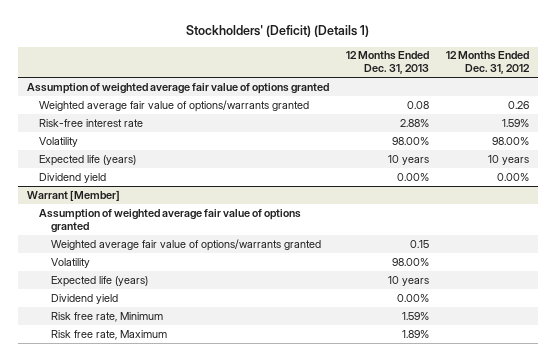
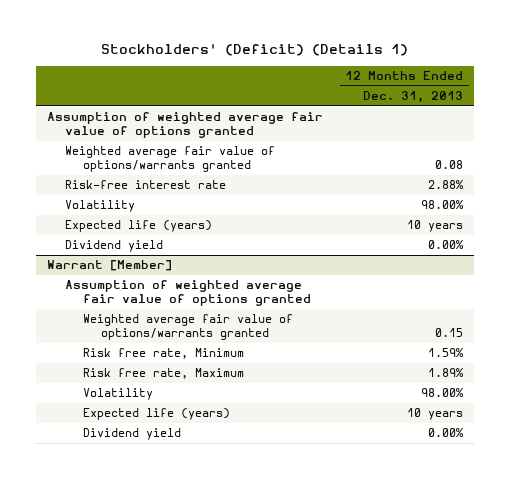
- | 12 Months Ended Dec. 31, 2013 | 12 Months Ended Dec. 31, 2012
+ | 12 Months Ended Dec. 31, 2013
@ Warrant [Member]
moved up: Risk free rate, Minimum | 1.59%
moved up: Risk free rate, Maximum | 1.89%

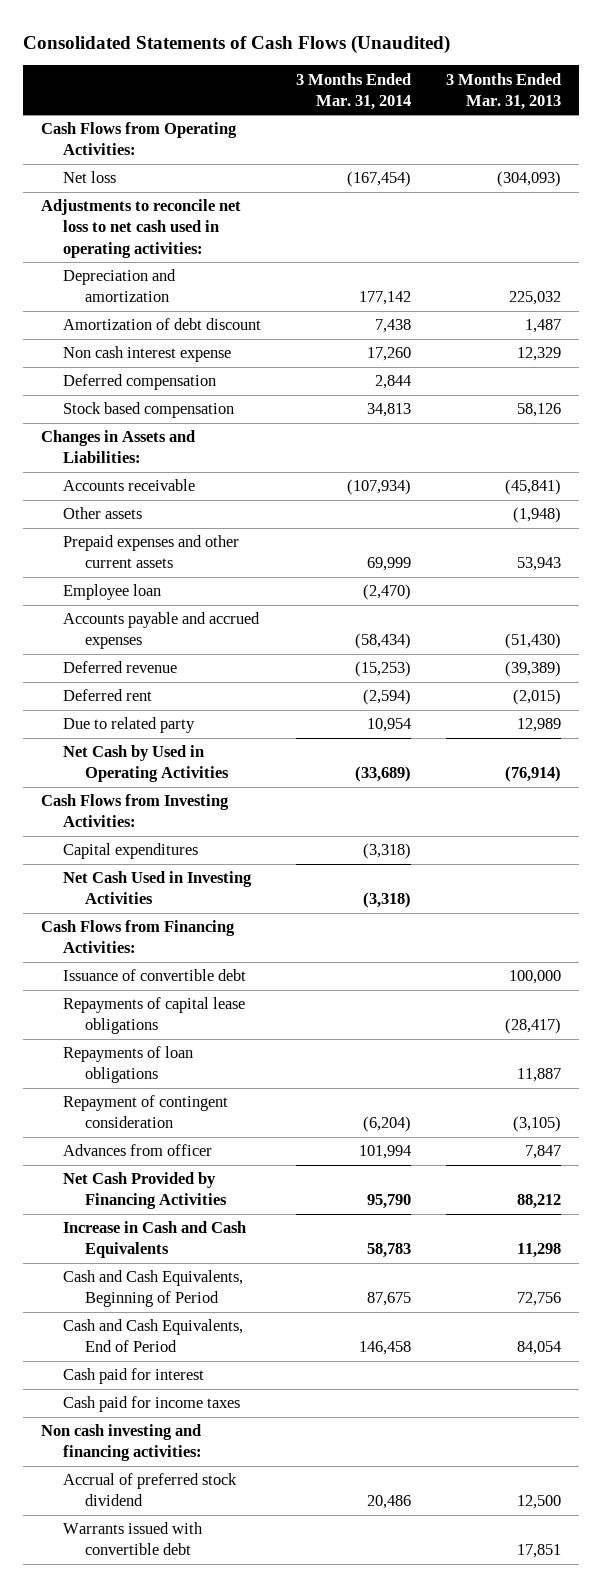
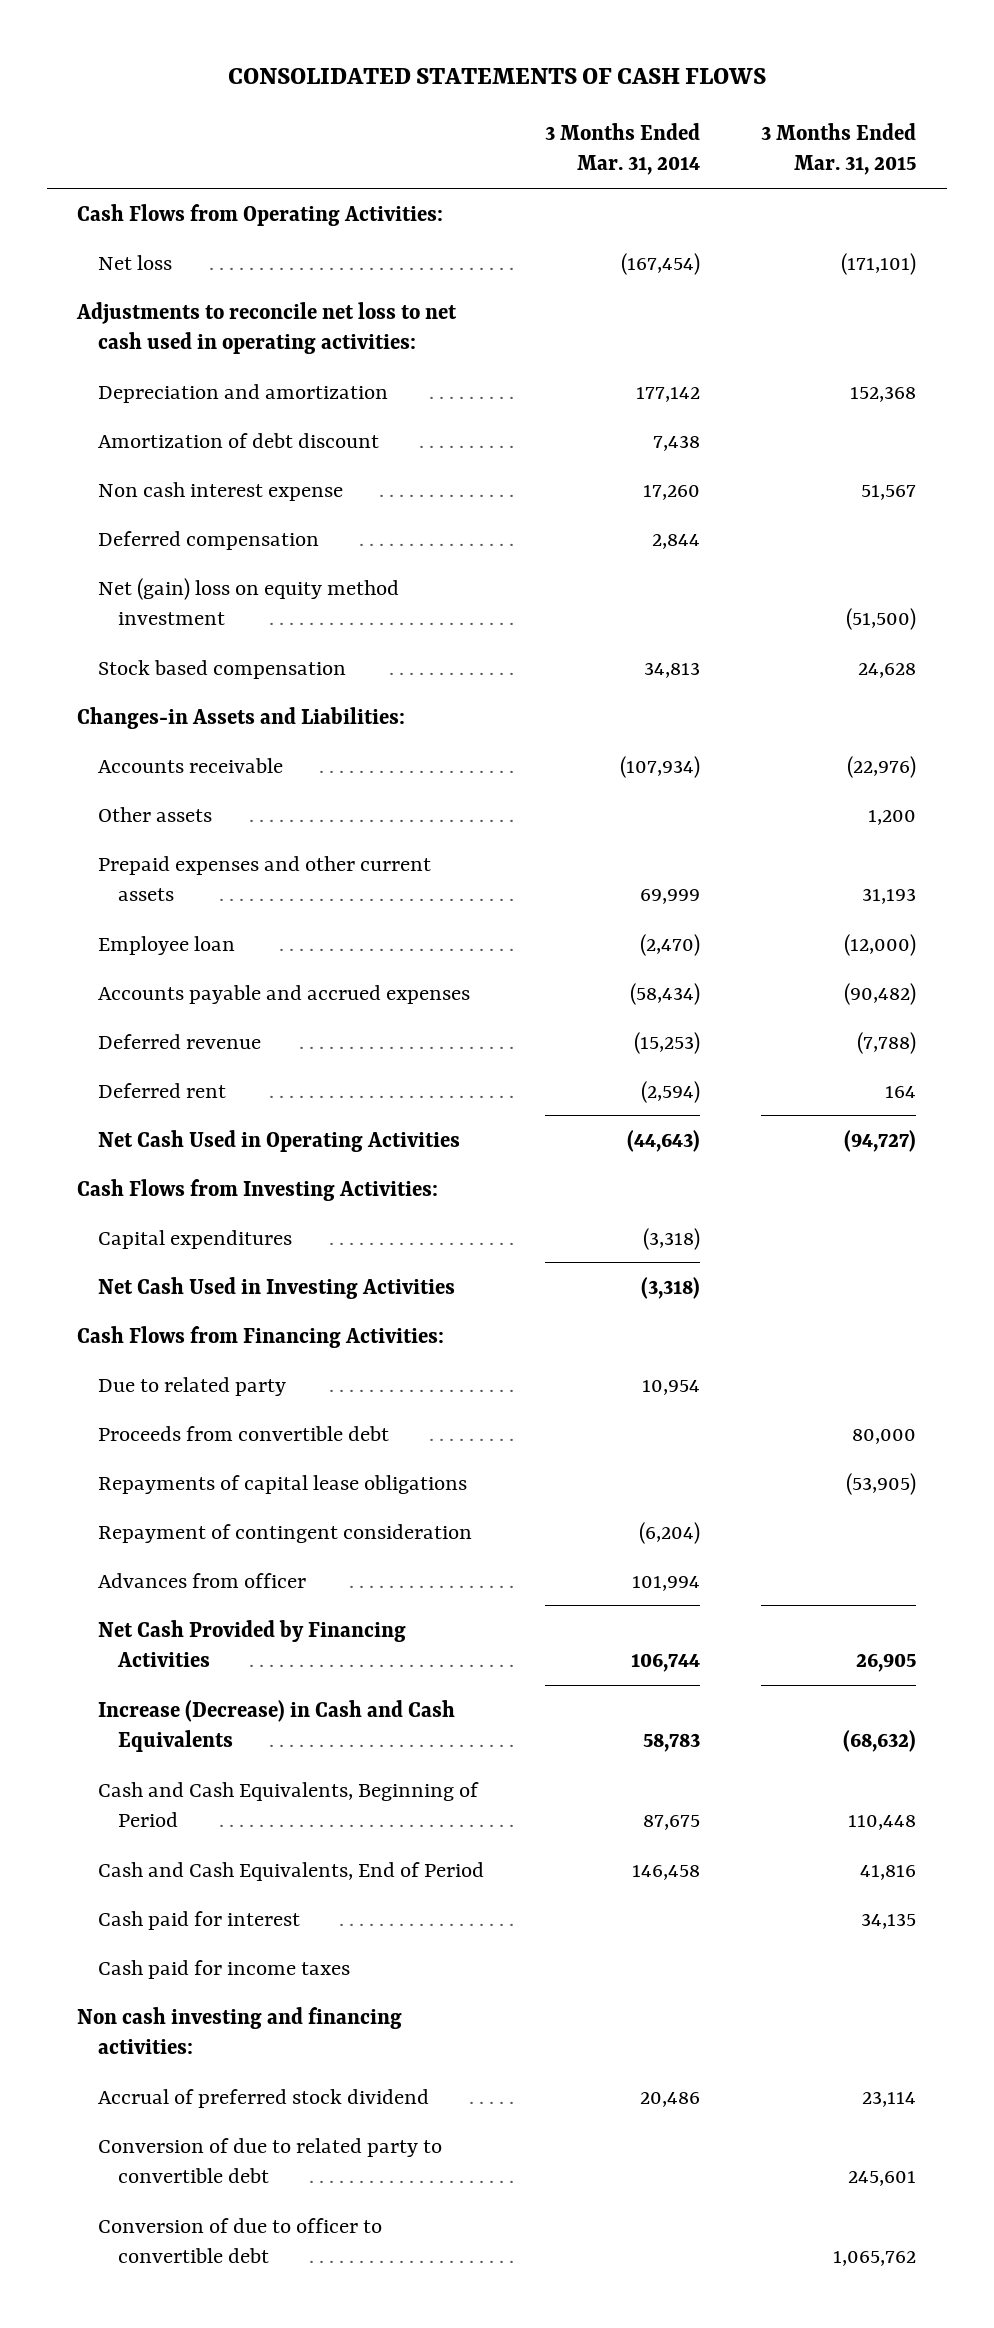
- Consolidated Statements of Cash Flows (Unaudited)
+ CONSOLIDATED STATEMENTS OF CASH FLOWS
- | 3 Months Ended Mar. 31, 2014 | 3 Months Ended Mar. 31, 2013
+ | 3 Months Ended Mar. 31, 2014 | 3 Months Ended Mar. 31, 2015
+ Net (gain) loss on equity method investment | | (51,500)
- Changes in Assets and Liabilities:
+ Changes-in Assets and Liabilities:
- Net Cash by Used in Operating Activities | (33,689) | (76,914)
+ Net Cash Used in Operating Activities | (44,643) | (94,727)
- Issuance of convertible debt | | 100,000
moved down: Due to related party | 10,954 |
+ Proceeds from convertible debt | | 80,000
- Repayments of loan obligations | | 11,887
- Net Cash Provided by Financing Activities | 95,790 | 88,212
- Increase in Cash and Cash Equivalents | 58,783 | 11,298
+ Net Cash Provided by Financing Activities | 106,744 | 26,905
+ Increase (Decrease) in Cash and Cash Equivalents | 58,783 | (68,632)
- Warrants issued with convertible debt | | 17,851
+ Conversion of due to related party to convertible debt | | 245,601
+ Conversion of due to officer to convertible debt | | 1,065,762

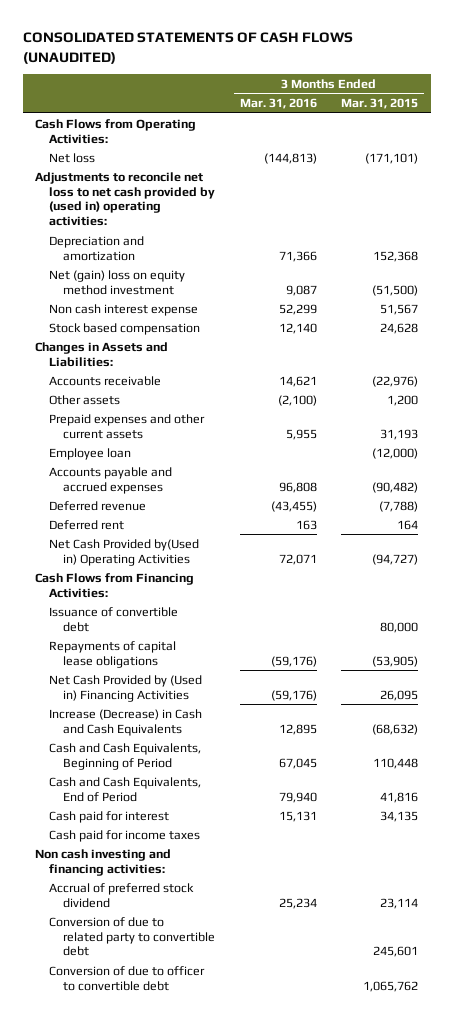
- CONSOLIDATED STATEMENTS OF CASH FLOWS
+ CONSOLIDATED STATEMENTS OF CASH FLOWS (UNAUDITED)
- | 3 Months Ended Mar. 31, 2014 | 3 Months Ended Mar. 31, 2015
+ | 3 Months Ended Mar. 31, 2016 | 3 Months Ended Mar. 31, 2015
- Adjustments to reconcile net loss to net cash used in operating activities:
+ Adjustments to reconcile net loss to net cash provided by (used in) operating activities:
- Amortization of debt discount | 7,438 |
- Deferred compensation | 2,844 |
moved down: Non cash interest expense | 52,299 | 51,567
- Changes-in Assets and Liabilities:
+ Changes in Assets and Liabilities:
- Net Cash Used in Operating Activities | (44,643) | (94,727)
- Cash Flows from Investing Activities:
- Capital expenditures | (3,318) |
- Net Cash Used in Investing Activities | (3,318) |
+ Net Cash Provided by(Used in) Operating Activities | 72,071 | (94,727)
- Due to related party | 10,954 |
- Proceeds from convertible debt | | 80,000
+ Issuance of convertible debt | | 80,000
- Repayment of contingent consideration | (6,204) |
- Advances from officer | 101,994 |
- Net Cash Provided by Financing Activities | 106,744 | 26,905
+ Net Cash Provided by (Used in) Financing Activities | (59,176) | 26,095

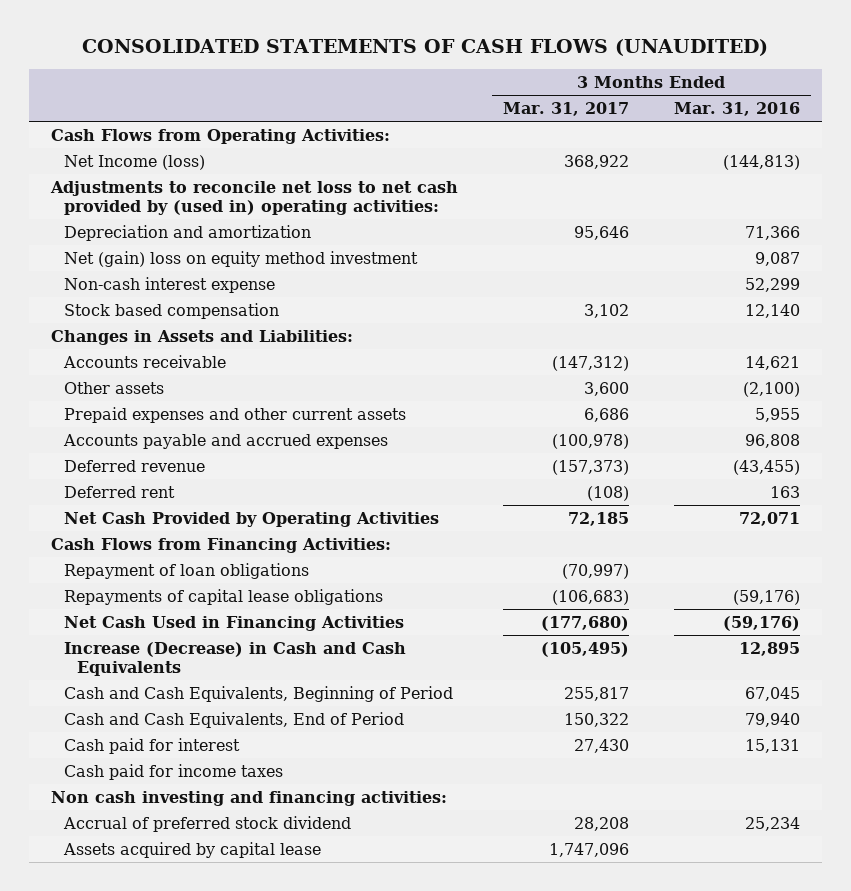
- | 3 Months Ended Mar. 31, 2016 | 3 Months Ended Mar. 31, 2015
+ | 3 Months Ended Mar. 31, 2017 | 3 Months Ended Mar. 31, 2016
- Net loss | (144,813) | (171,101)
+ Net Income (loss) | 368,922 | (144,813)
- Non cash interest expense | 52,299 | 51,567
+ Non-cash interest expense | | 52,299
- Employee loan | | (12,000)
- Net Cash Provided by(Used in) Operating Activities | 72,071 | (94,727)
+ Net Cash Provided by Operating Activities | 72,185 | 72,071
- Issuance of convertible debt | | 80,000
+ Repayment of loan obligations | (70,997) |
- Net Cash Provided by (Used in) Financing Activities | (59,176) | 26,095
+ Net Cash Used in Financing Activities | (177,680) | (59,176)
- Conversion of due to related party to convertible debt | | 245,601
- Conversion of due to officer to convertible debt | | 1,065,762
+ Assets acquired by capital lease | 1,747,096 |

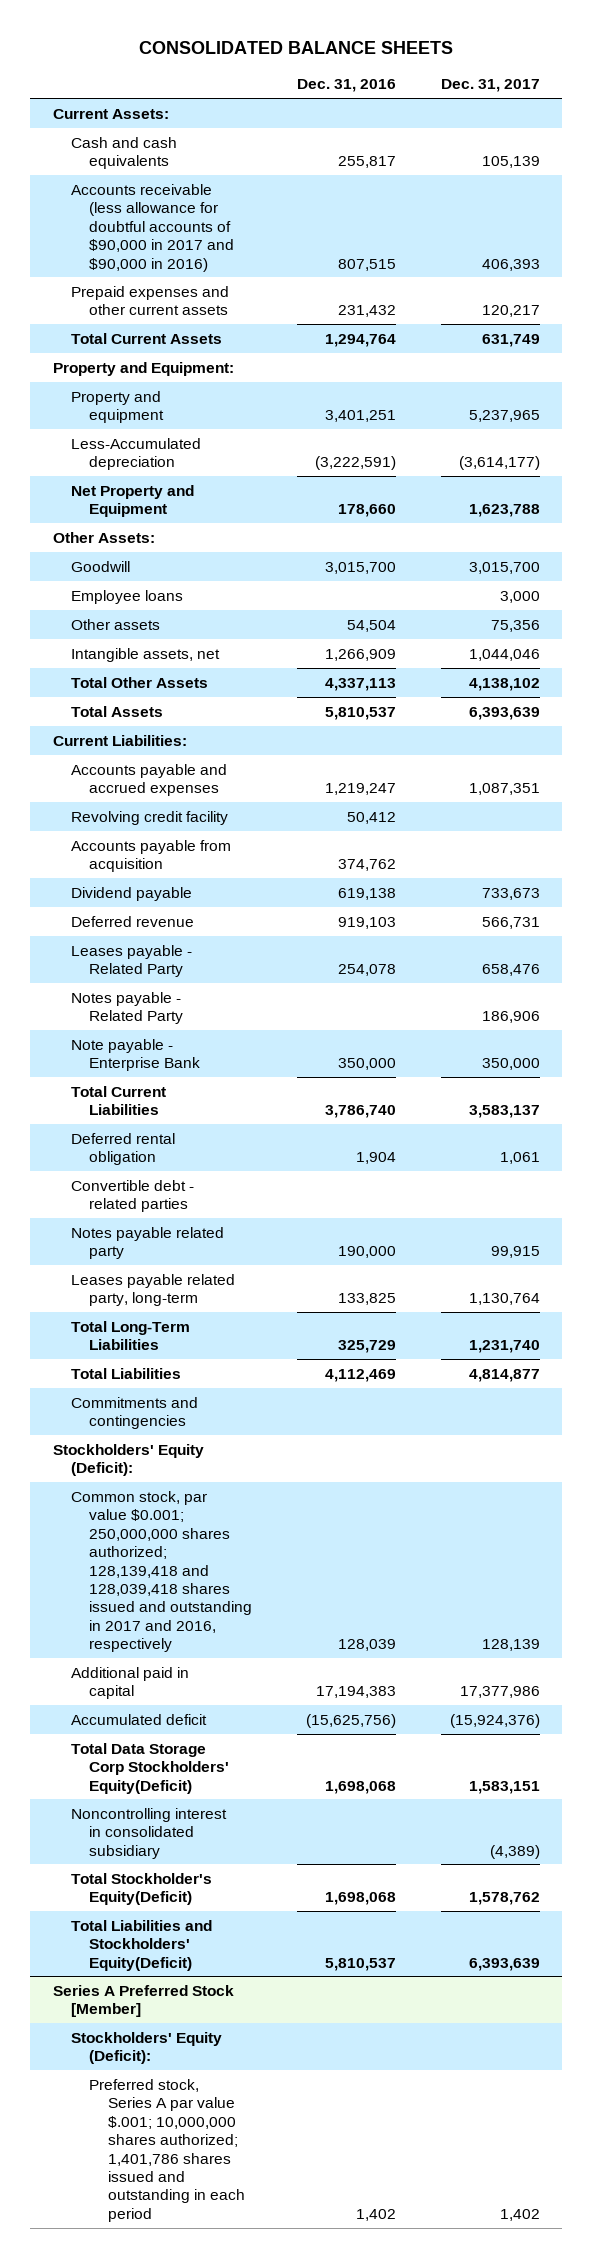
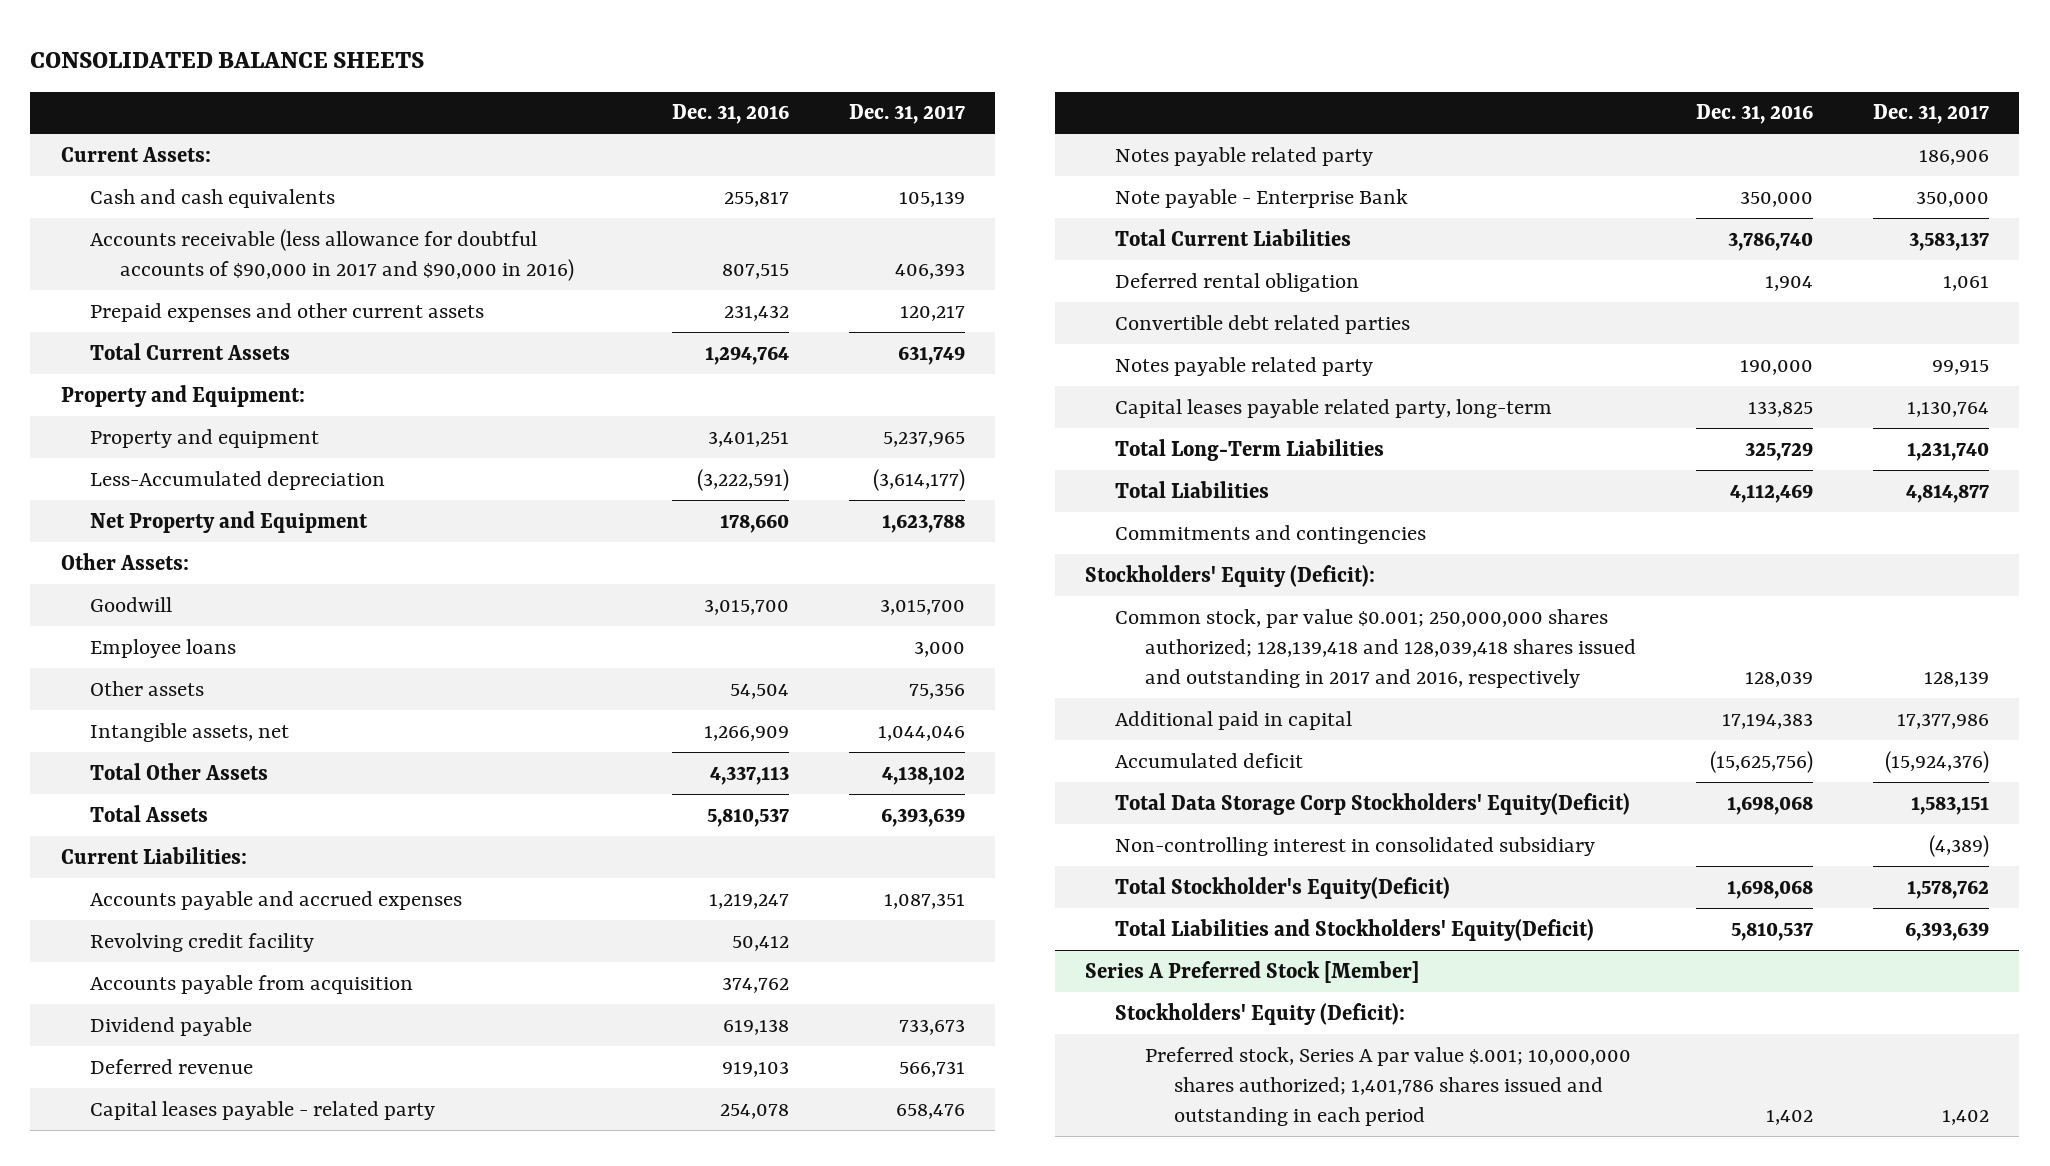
- Leases payable - Related Party | 254,078 | 658,476
- Notes payable - Related Party | | 186,906
+ Capital leases payable - related party | 254,078 | 658,476
+ Notes payable related party | | 186,906
- Convertible debt - related parties
+ Convertible debt related parties
- Leases payable related party, long-term | 133,825 | 1,130,764
+ Capital leases payable related party, long-term | 133,825 | 1,130,764
- Noncontrolling interest in consolidated subsidiary | | (4,389)
+ Non-controlling interest in consolidated subsidiary | | (4,389)

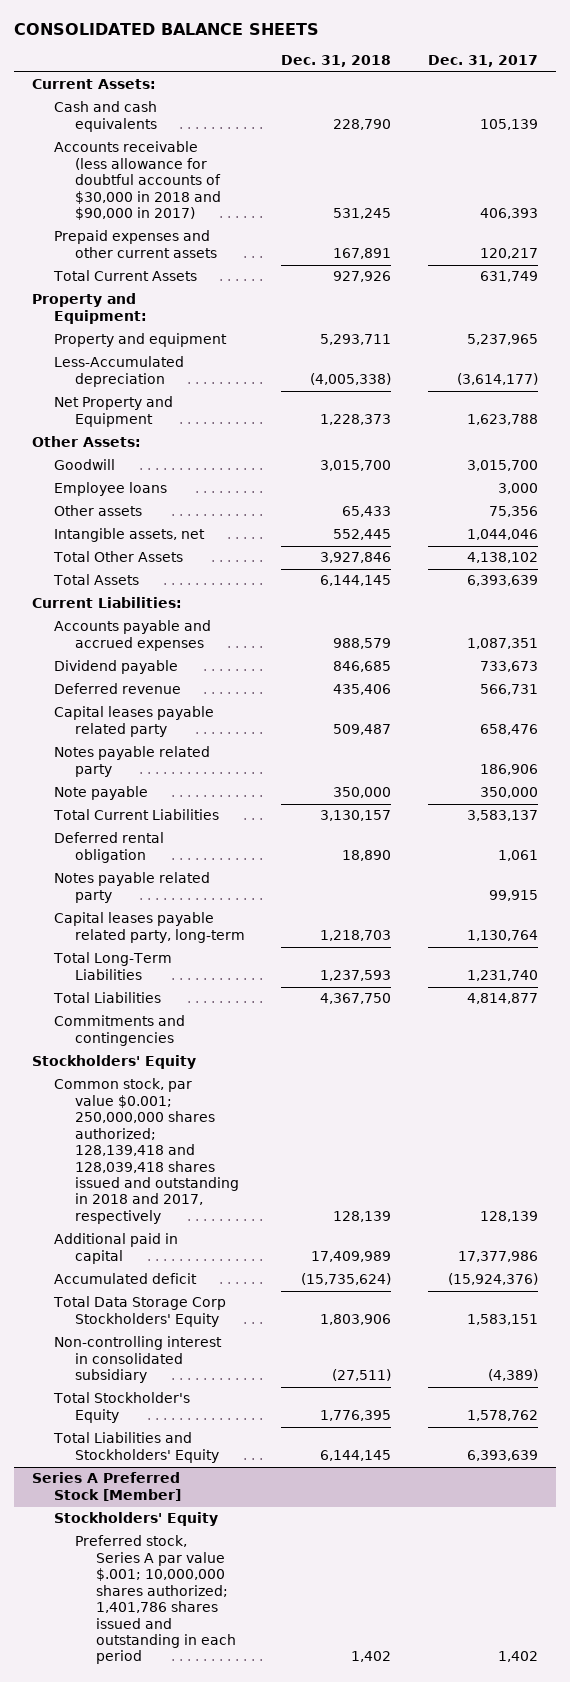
- | Dec. 31, 2016 | Dec. 31, 2017
+ | Dec. 31, 2018 | Dec. 31, 2017
- Accounts receivable (less allowance for doubtful accounts of $90,000 in 2017 and $90,000 in 2016) | 807,515 | 406,393
+ Accounts receivable (less allowance for doubtful accounts of $30,000 in 2018 and $90,000 in 2017) | 531,245 | 406,393
- Revolving credit facility | 50,412 |
- Accounts payable from acquisition | 374,762 |
- Capital leases payable - related party | 254,078 | 658,476
+ Capital leases payable related party | 509,487 | 658,476
- Note payable - Enterprise Bank | 350,000 | 350,000
+ Note payable | 350,000 | 350,000
- Convertible debt related parties
- Stockholders' Equity (Deficit):
- Common stock, par value $0.001; 250,000,000 shares authorized; 128,139,418 and 128,039,418 shares issued and outstanding in 2017 and 2016, respectively | 128,039 | 128,139
+ Stockholders' Equity
+ Common stock, par value $0.001; 250,000,000 shares authorized; 128,139,418 and 128,039,418 shares issued and outstanding in 2018 and 2017, respectively | 128,139 | 128,139
- Total Data Storage Corp Stockholders' Equity(Deficit) | 1,698,068 | 1,583,151
+ Total Data Storage Corp Stockholders' Equity | 1,803,906 | 1,583,151
- Total Stockholder's Equity(Deficit) | 1,698,068 | 1,578,762
- Total Liabilities and Stockholders' Equity(Deficit) | 5,810,537 | 6,393,639
+ Total Stockholder's Equity | 1,776,395 | 1,578,762
+ Total Liabilities and Stockholders' Equity | 6,144,145 | 6,393,639
@ Series A Preferred Stock [Member]
- Stockholders' Equity (Deficit):
+ Stockholders' Equity

